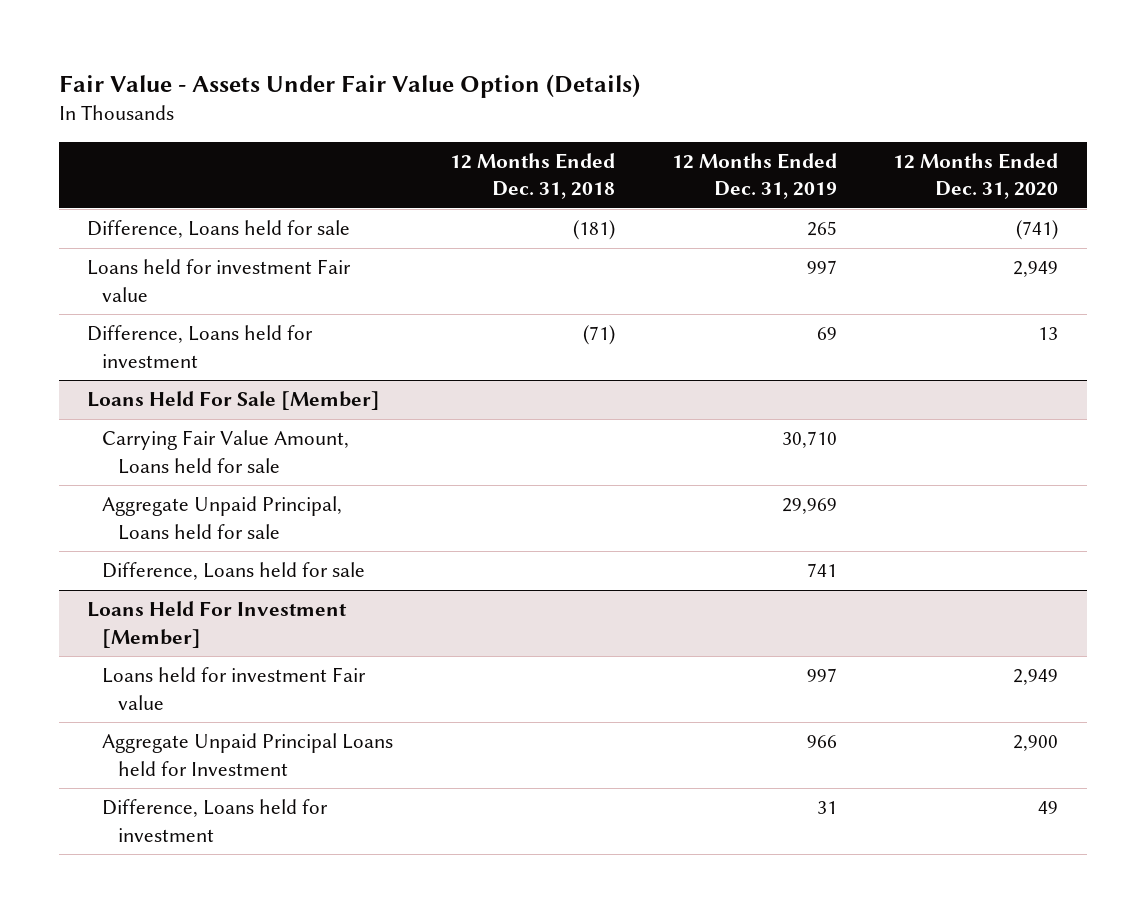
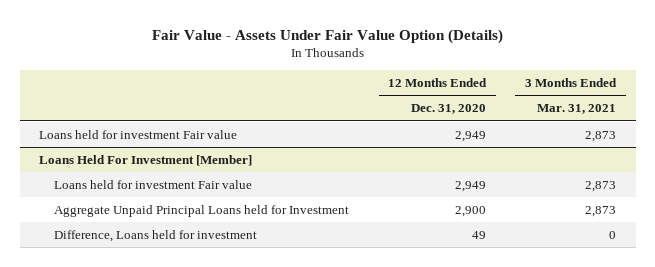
- | 12 Months Ended Dec. 31, 2018 | 12 Months Ended Dec. 31, 2019 | 12 Months Ended Dec. 31, 2020
+ | 12 Months Ended Dec. 31, 2020 | 3 Months Ended Mar. 31, 2021
- Difference, Loans held for sale | (181) | 265 | (741)
- Difference, Loans held for investment | (71) | 69 | 13
- Loans Held For Sale [Member]
- Carrying Fair Value Amount, Loans held for sale | | 30,710 |
- Aggregate Unpaid Principal, Loans held for sale | | 29,969 |
- Difference, Loans held for sale | | 741 |

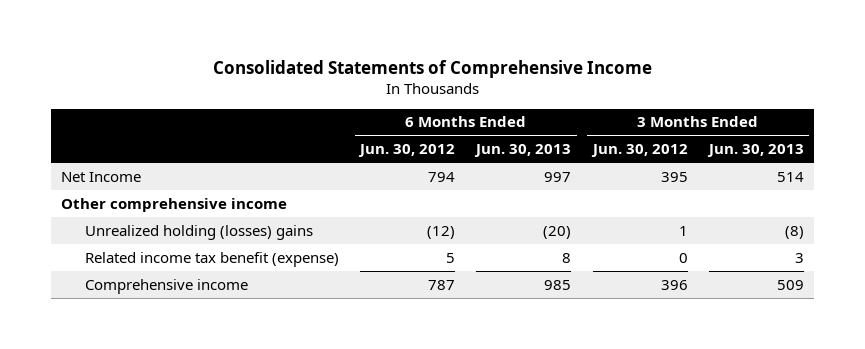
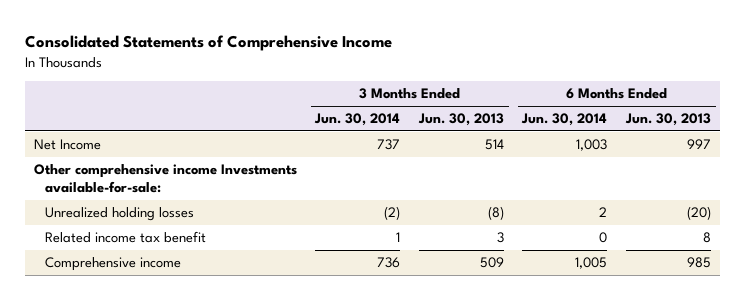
- | 6 Months Ended Jun. 30, 2012 | 6 Months Ended Jun. 30, 2013 | 3 Months Ended Jun. 30, 2012 | 3 Months Ended Jun. 30, 2013
+ | 3 Months Ended Jun. 30, 2014 | 3 Months Ended Jun. 30, 2013 | 6 Months Ended Jun. 30, 2014 | 6 Months Ended Jun. 30, 2013
- Other comprehensive income
- Unrealized holding (losses) gains | (12) | (20) | 1 | (8)
- Related income tax benefit (expense) | 5 | 8 | 0 | 3
+ Other comprehensive income Investments available-for-sale:
+ Unrealized holding losses | (2) | (8) | 2 | (20)
+ Related income tax benefit | 1 | 3 | 0 | 8

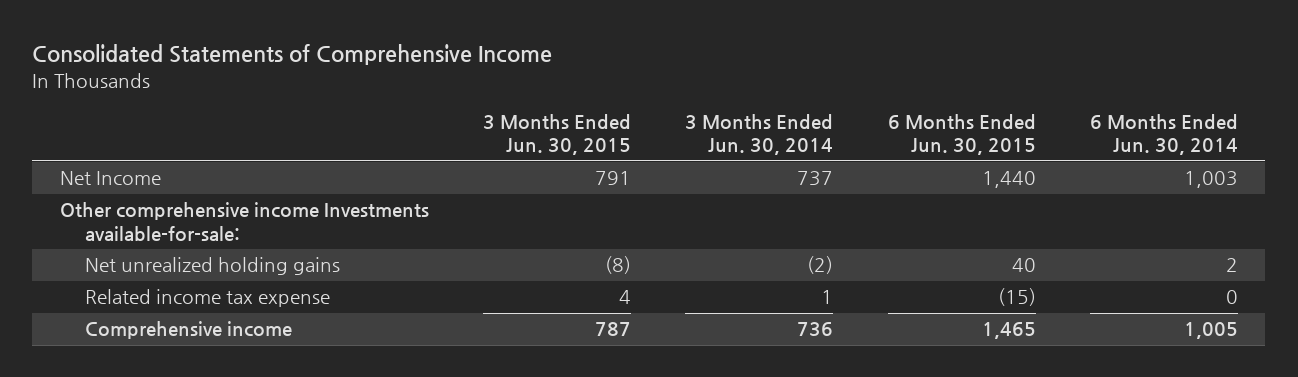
- | 3 Months Ended Jun. 30, 2014 | 3 Months Ended Jun. 30, 2013 | 6 Months Ended Jun. 30, 2014 | 6 Months Ended Jun. 30, 2013
+ | 3 Months Ended Jun. 30, 2015 | 3 Months Ended Jun. 30, 2014 | 6 Months Ended Jun. 30, 2015 | 6 Months Ended Jun. 30, 2014
- Unrealized holding losses | (2) | (8) | 2 | (20)
- Related income tax benefit | 1 | 3 | 0 | 8
+ Net unrealized holding gains | (8) | (2) | 40 | 2
+ Related income tax expense | 4 | 1 | (15) | 0

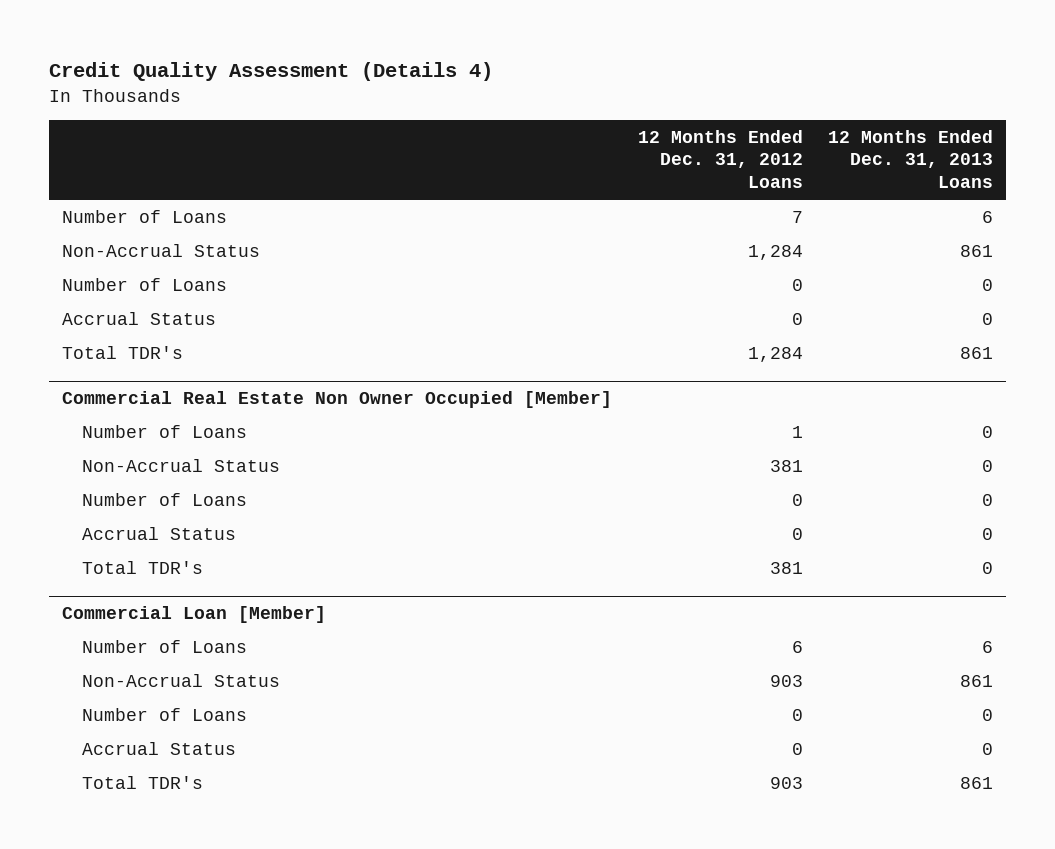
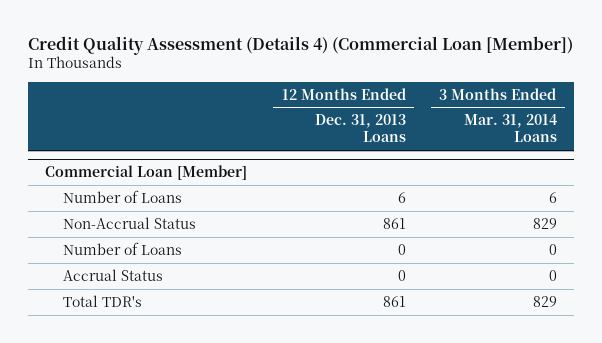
- Credit Quality Assessment (Details 4)
+ Credit Quality Assessment (Details 4) (Commercial Loan [Member])
- | 12 Months Ended Dec. 31, 2012 Loans | 12 Months Ended Dec. 31, 2013 Loans
+ | 12 Months Ended Dec. 31, 2013 Loans | 3 Months Ended Mar. 31, 2014 Loans
- Number of Loans | 7 | 6
- Non-Accrual Status | 1,284 | 861
- Number of Loans | 0 | 0
- Accrual Status | 0 | 0
- Total TDR's | 1,284 | 861
- Commercial Real Estate Non Owner Occupied [Member]
- Number of Loans | 1 | 0
- Non-Accrual Status | 381 | 0
- Number of Loans | 0 | 0
- Accrual Status | 0 | 0
- Total TDR's | 381 | 0

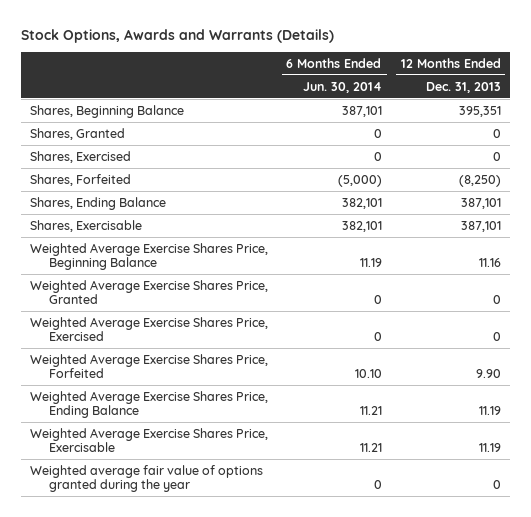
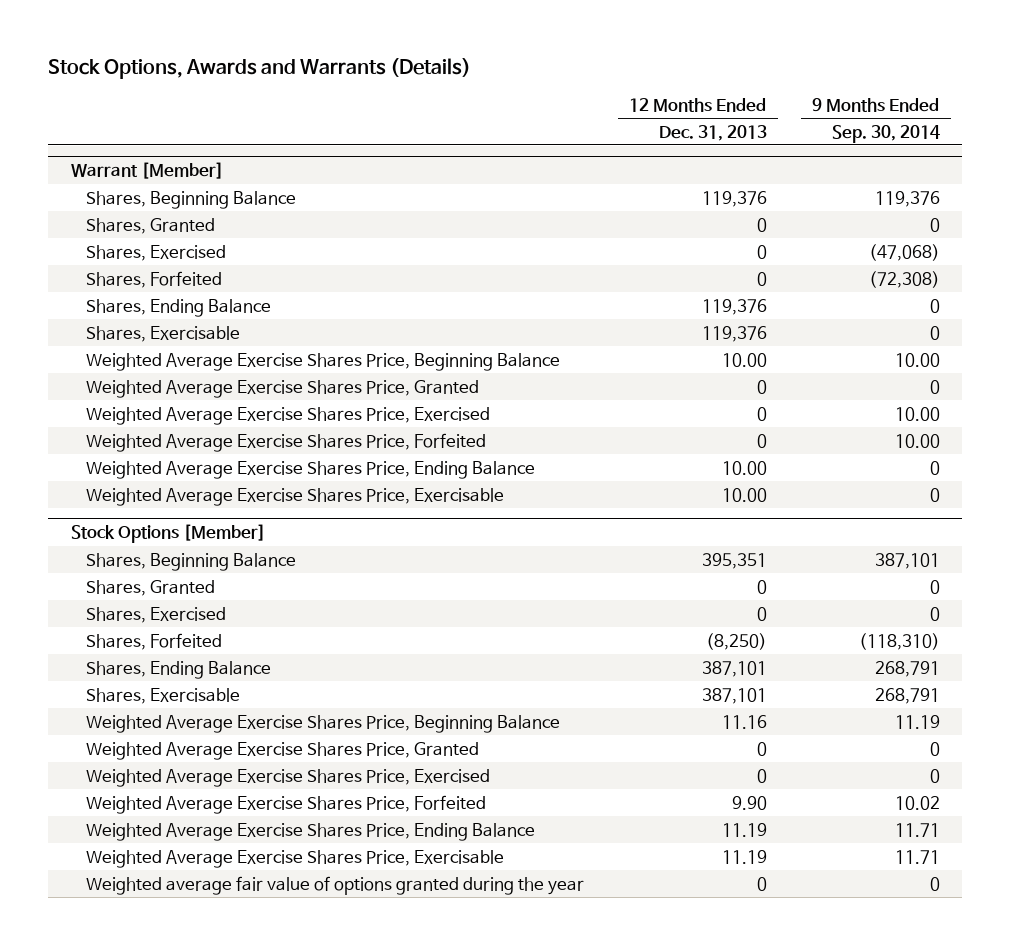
- | 6 Months Ended Jun. 30, 2014 | 12 Months Ended Dec. 31, 2013
+ | 12 Months Ended Dec. 31, 2013 | 9 Months Ended Sep. 30, 2014
+ Warrant [Member]
+ Shares, Beginning Balance | 119,376 | 119,376
+ Shares, Granted | 0 | 0
+ Shares, Exercised | 0 | (47,068)
+ Shares, Forfeited | 0 | (72,308)
+ Shares, Ending Balance | 119,376 | 0
+ Shares, Exercisable | 119,376 | 0
+ Weighted Average Exercise Shares Price, Beginning Balance | 10.00 | 10.00
+ Weighted Average Exercise Shares Price, Granted | 0 | 0
+ Weighted Average Exercise Shares Price, Exercised | 0 | 10.00
+ Weighted Average Exercise Shares Price, Forfeited | 0 | 10.00
+ Weighted Average Exercise Shares Price, Ending Balance | 10.00 | 0
+ Weighted Average Exercise Shares Price, Exercisable | 10.00 | 0
+ Stock Options [Member]

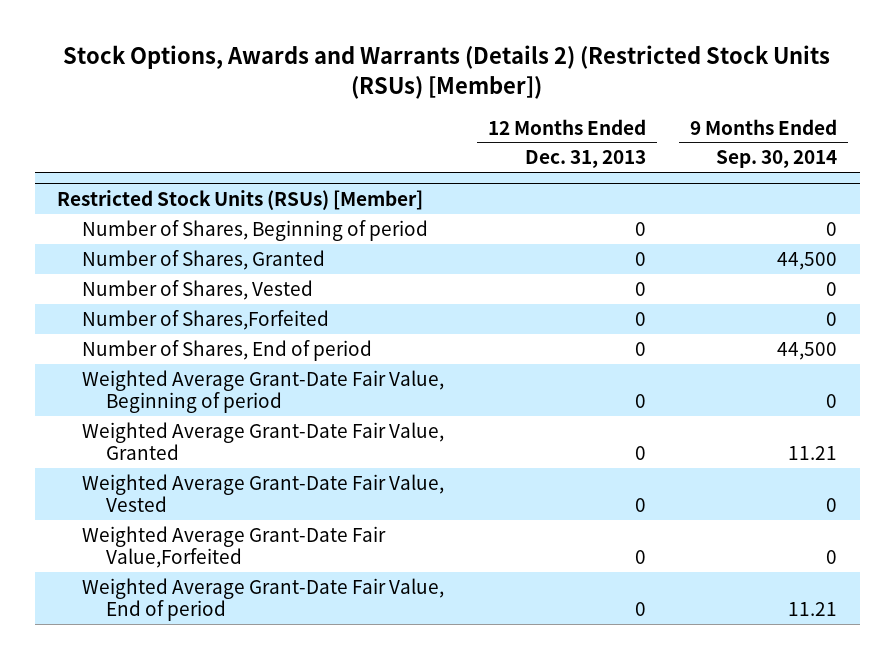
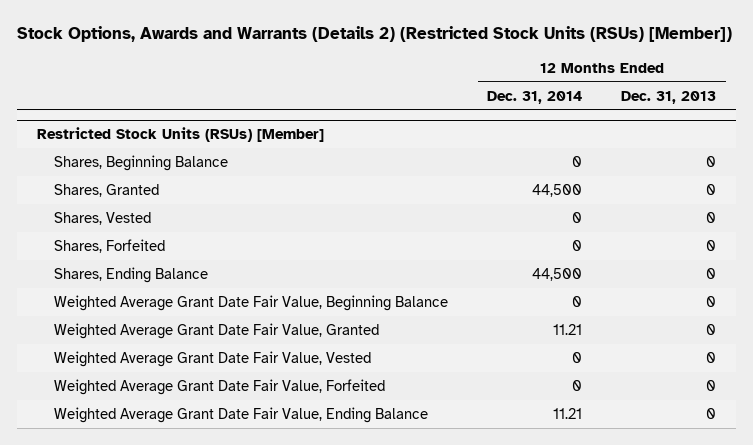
- | 12 Months Ended Dec. 31, 2013 | 9 Months Ended Sep. 30, 2014
+ | 12 Months Ended Dec. 31, 2014 | 12 Months Ended Dec. 31, 2013
@ Restricted Stock Units (RSUs) [Member]
- Number of Shares, Beginning of period | 0 | 0
- Number of Shares, Granted | 0 | 44,500
- Number of Shares, Vested | 0 | 0
- Number of Shares,Forfeited | 0 | 0
- Number of Shares, End of period | 0 | 44,500
- Weighted Average Grant-Date Fair Value, Beginning of period | 0 | 0
- Weighted Average Grant-Date Fair Value, Granted | 0 | 11.21
- Weighted Average Grant-Date Fair Value, Vested | 0 | 0
- Weighted Average Grant-Date Fair Value,Forfeited | 0 | 0
- Weighted Average Grant-Date Fair Value, End of period | 0 | 11.21
+ Shares, Beginning Balance | 0 | 0
+ Shares, Granted | 44,500 | 0
+ Shares, Vested | 0 | 0
+ Shares, Forfeited | 0 | 0
+ Shares, Ending Balance | 44,500 | 0
+ Weighted Average Grant Date Fair Value, Beginning Balance | 0 | 0
+ Weighted Average Grant Date Fair Value, Granted | 11.21 | 0
+ Weighted Average Grant Date Fair Value, Vested | 0 | 0
+ Weighted Average Grant Date Fair Value, Forfeited | 0 | 0
+ Weighted Average Grant Date Fair Value, Ending Balance | 11.21 | 0

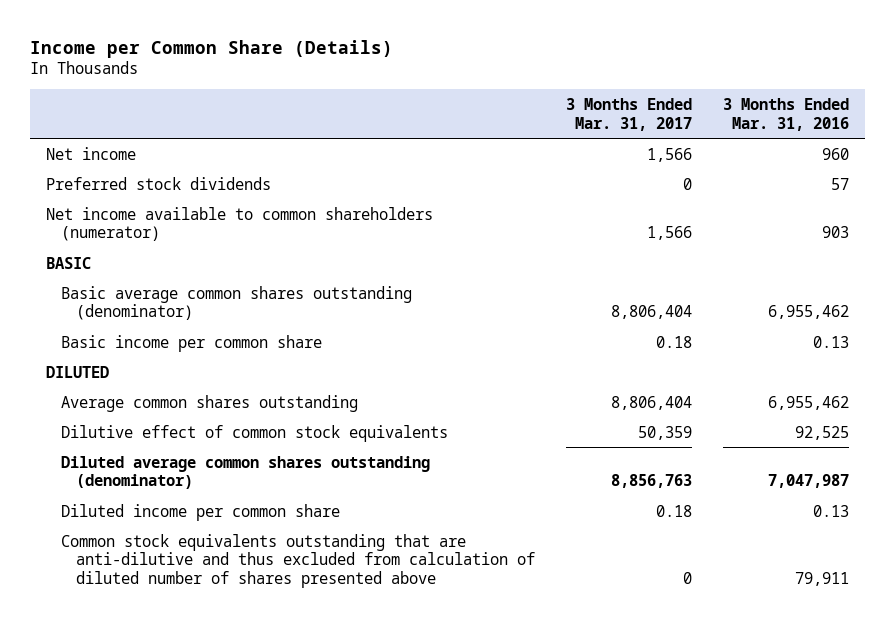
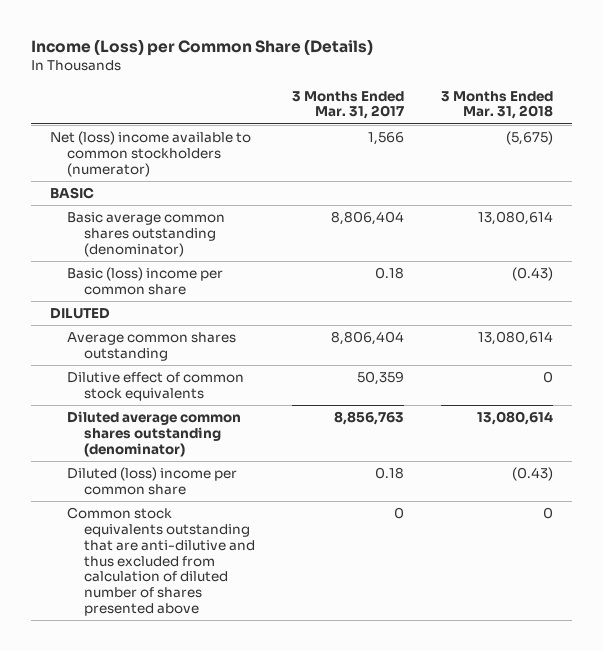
- Income per Common Share (Details)
+ Income (Loss) per Common Share (Details)
- | 3 Months Ended Mar. 31, 2017 | 3 Months Ended Mar. 31, 2016
+ | 3 Months Ended Mar. 31, 2017 | 3 Months Ended Mar. 31, 2018
- Net income | 1,566 | 960
- Preferred stock dividends | 0 | 57
- Net income available to common shareholders (numerator) | 1,566 | 903
+ Net (loss) income available to common stockholders (numerator) | 1,566 | (5,675)
- Basic income per common share | 0.18 | 0.13
+ Basic (loss) income per common share | 0.18 | (0.43)
- Diluted income per common share | 0.18 | 0.13
+ Diluted (loss) income per common share | 0.18 | (0.43)

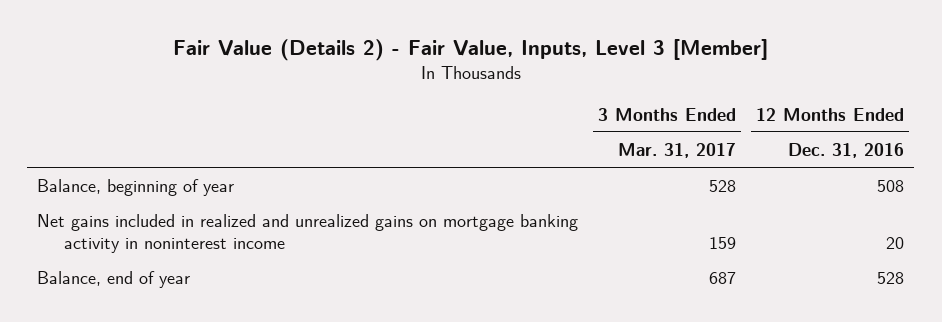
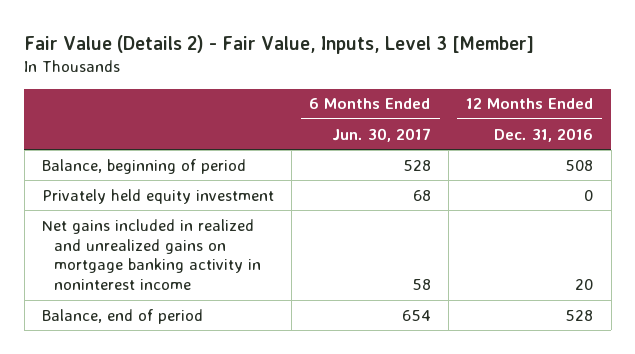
- | 3 Months Ended Mar. 31, 2017 | 12 Months Ended Dec. 31, 2016
+ | 6 Months Ended Jun. 30, 2017 | 12 Months Ended Dec. 31, 2016
- Balance, beginning of year | 528 | 508
+ Balance, beginning of period | 528 | 508
+ Privately held equity investment | 68 | 0
- Balance, end of year | 687 | 528
+ Balance, end of period | 654 | 528

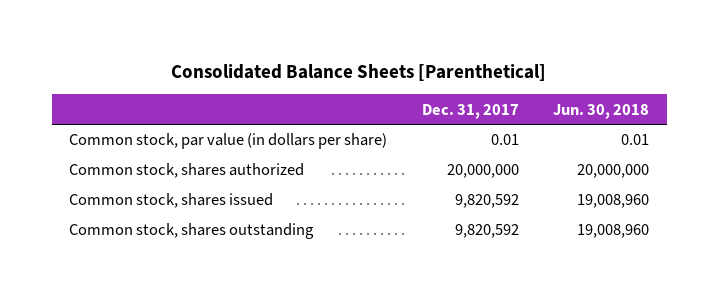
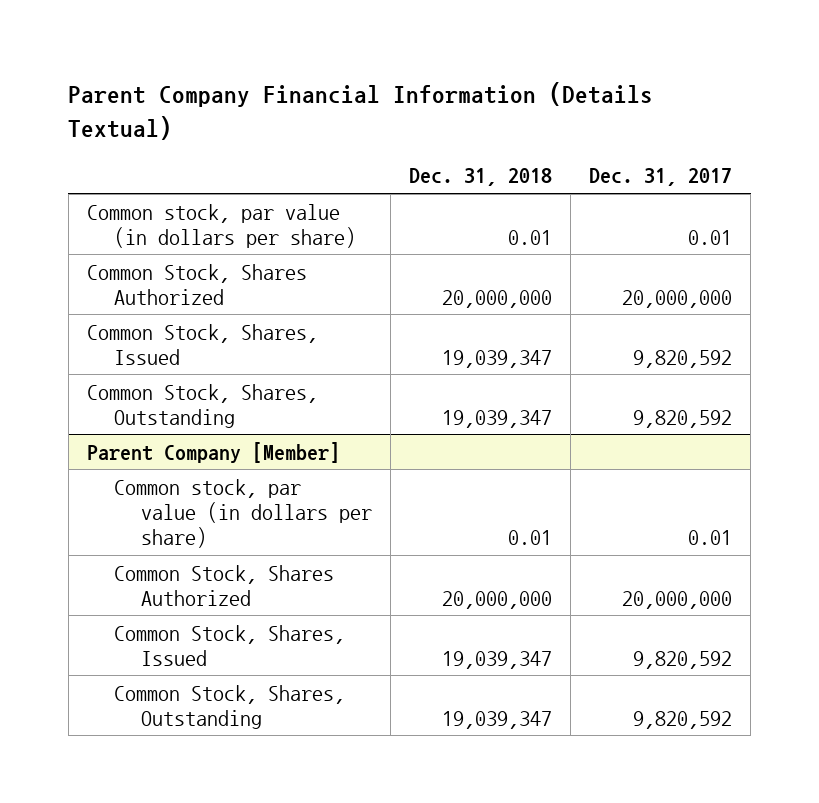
- Consolidated Balance Sheets [Parenthetical]
+ Parent Company Financial Information (Details Textual)
- | Dec. 31, 2017 | Jun. 30, 2018
+ | Dec. 31, 2018 | Dec. 31, 2017
- Common stock, shares authorized | 20,000,000 | 20,000,000
- Common stock, shares issued | 9,820,592 | 19,008,960
- Common stock, shares outstanding | 9,820,592 | 19,008,960
+ Common Stock, Shares Authorized | 20,000,000 | 20,000,000
+ Common Stock, Shares, Issued | 19,039,347 | 9,820,592
+ Common Stock, Shares, Outstanding | 19,039,347 | 9,820,592
+ Parent Company [Member]
+ Common stock, par value (in dollars per share) | 0.01 | 0.01
+ Common Stock, Shares Authorized | 20,000,000 | 20,000,000
+ Common Stock, Shares, Issued | 19,039,347 | 9,820,592
+ Common Stock, Shares, Outstanding | 19,039,347 | 9,820,592

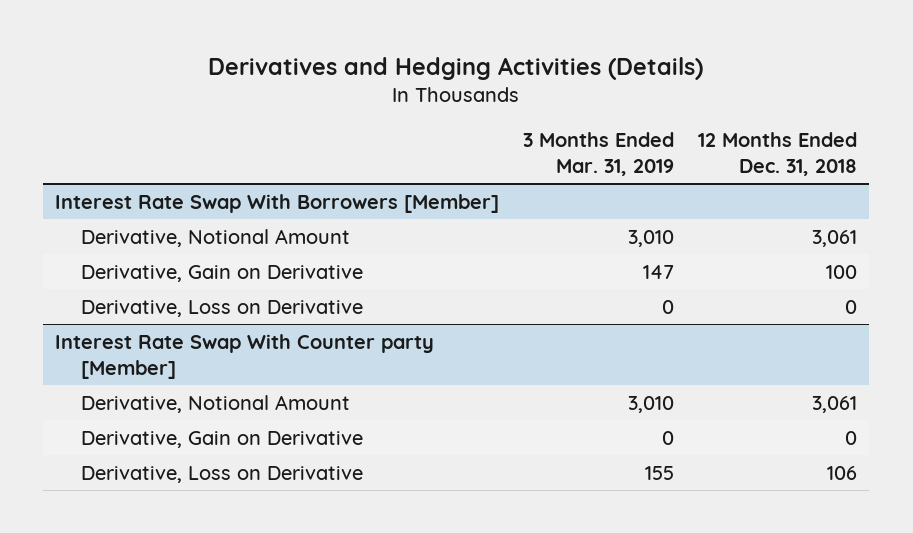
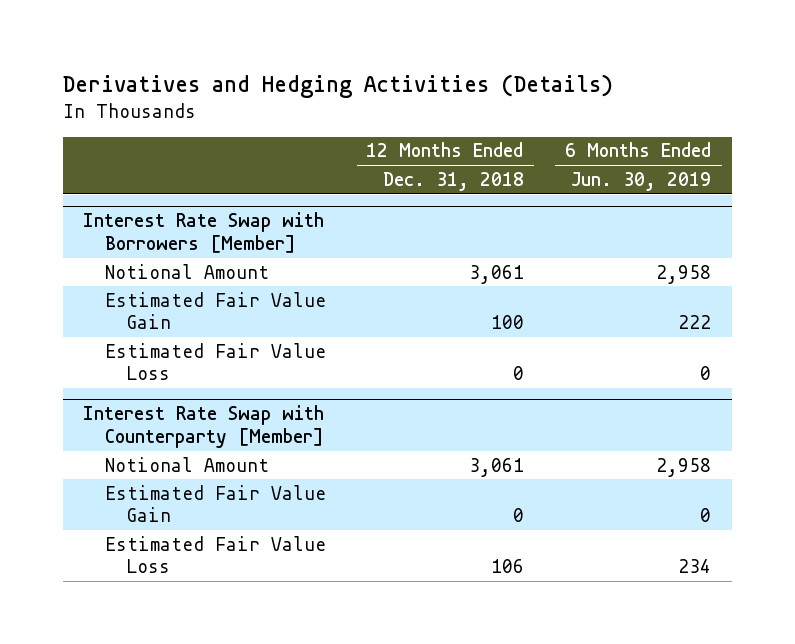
- | 3 Months Ended Mar. 31, 2019 | 12 Months Ended Dec. 31, 2018
+ | 12 Months Ended Dec. 31, 2018 | 6 Months Ended Jun. 30, 2019
- Interest Rate Swap With Borrowers [Member]
- Derivative, Notional Amount | 3,010 | 3,061
- Derivative, Gain on Derivative | 147 | 100
- Derivative, Loss on Derivative | 0 | 0
- Interest Rate Swap With Counter party [Member]
- Derivative, Notional Amount | 3,010 | 3,061
- Derivative, Gain on Derivative | 0 | 0
- Derivative, Loss on Derivative | 155 | 106
+ Interest Rate Swap with Borrowers [Member]
+ Notional Amount | 3,061 | 2,958
+ Estimated Fair Value Gain | 100 | 222
+ Estimated Fair Value Loss | 0 | 0
+ Interest Rate Swap with Counterparty [Member]
+ Notional Amount | 3,061 | 2,958
+ Estimated Fair Value Gain | 0 | 0
+ Estimated Fair Value Loss | 106 | 234

